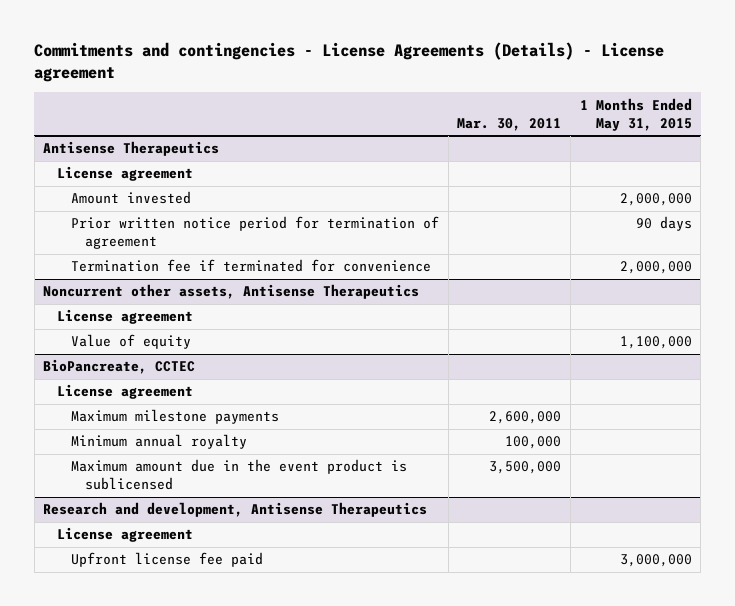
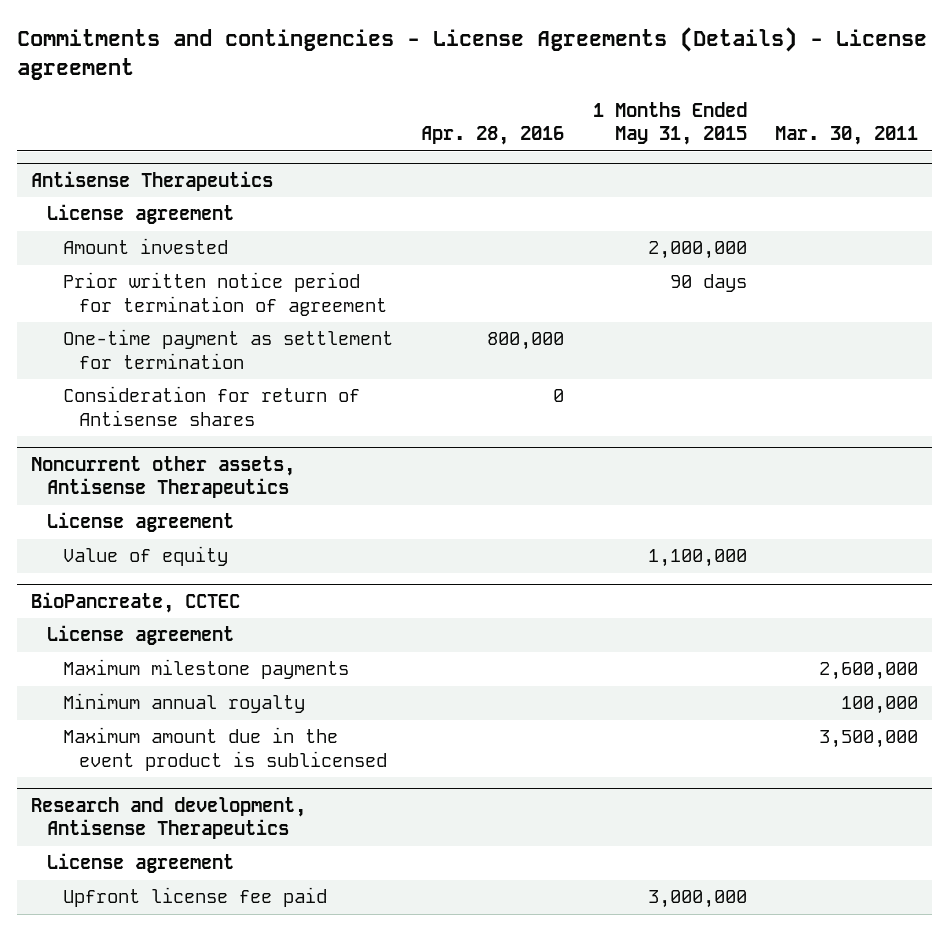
- | Mar. 30, 2011 | 1 Months Ended May 31, 2015
+ | Apr. 28, 2016 | 1 Months Ended May 31, 2015 | Mar. 30, 2011
@ Antisense Therapeutics
- Termination fee if terminated for convenience | | 2,000,000
+ One-time payment as settlement for termination | 800,000 | |
+ Consideration for return of Antisense shares | 0 | |

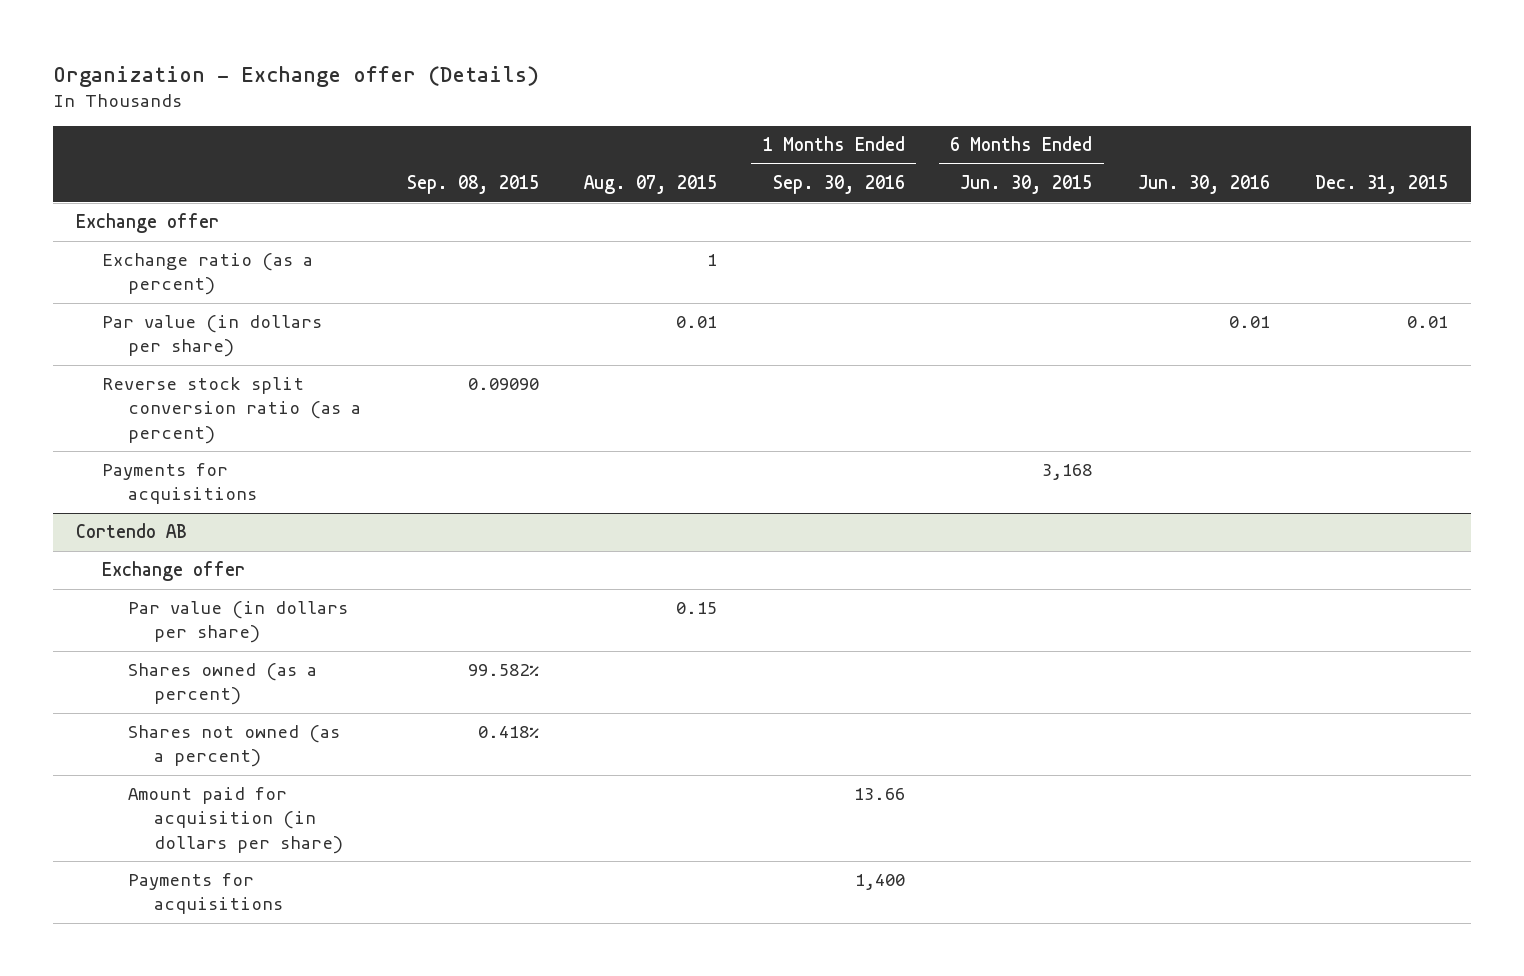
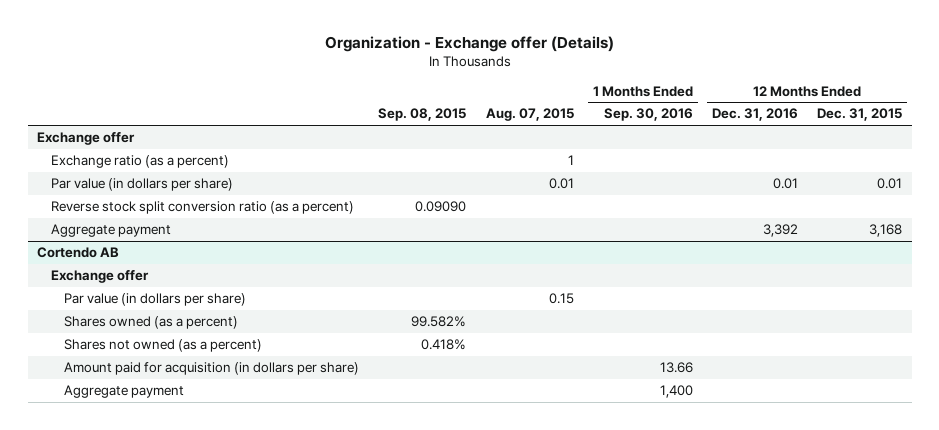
- | Sep. 08, 2015 | Aug. 07, 2015 | 1 Months Ended Sep. 30, 2016 | 6 Months Ended Jun. 30, 2015 | Jun. 30, 2016 | Dec. 31, 2015
+ | Sep. 08, 2015 | Aug. 07, 2015 | 1 Months Ended Sep. 30, 2016 | 12 Months Ended Dec. 31, 2016 | 12 Months Ended Dec. 31, 2015
- Payments for acquisitions | | | | 3,168 | |
+ Aggregate payment | | | | 3,392 | 3,168
@ Cortendo AB
- Payments for acquisitions | | | 1,400 | | |
+ Aggregate payment | | | 1,400 | |

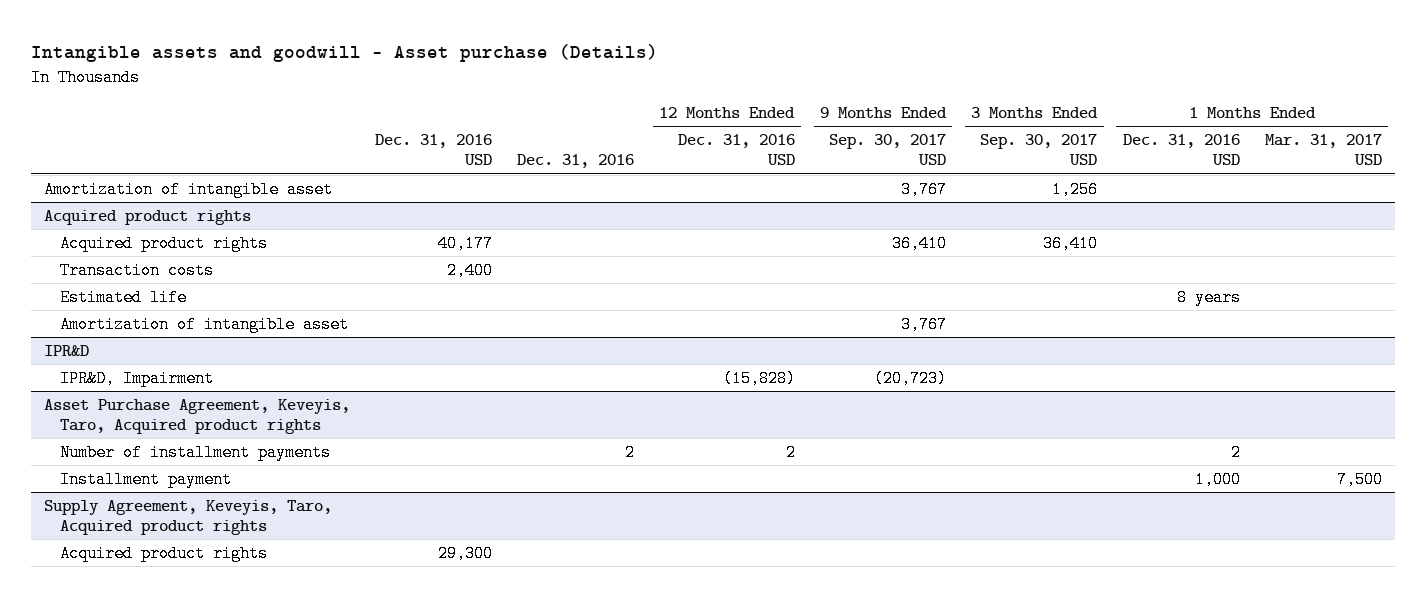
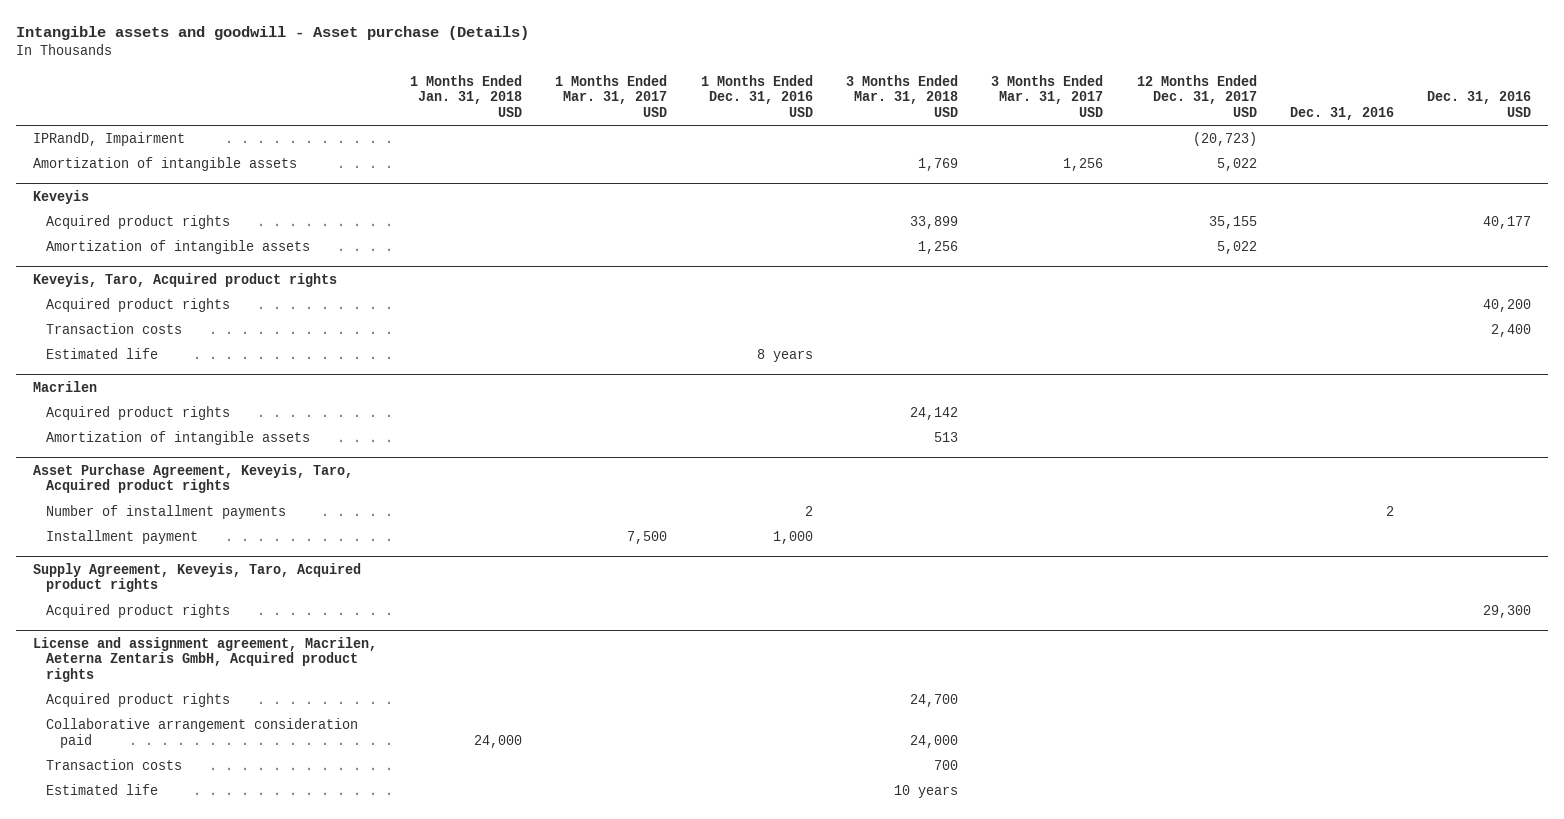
- | Dec. 31, 2016 USD | Dec. 31, 2016 | 12 Months Ended Dec. 31, 2016 USD | 9 Months Ended Sep. 30, 2017 USD | 3 Months Ended Sep. 30, 2017 USD | 1 Months Ended Dec. 31, 2016 USD | 1 Months Ended Mar. 31, 2017 USD
+ | 1 Months Ended Jan. 31, 2018 USD | 1 Months Ended Mar. 31, 2017 USD | 1 Months Ended Dec. 31, 2016 USD | 3 Months Ended Mar. 31, 2018 USD | 3 Months Ended Mar. 31, 2017 USD | 12 Months Ended Dec. 31, 2017 USD | Dec. 31, 2016 | Dec. 31, 2016 USD
- Amortization of intangible asset | | | | 3,767 | 1,256 | |
- Acquired product rights
+ IPRandD, Impairment | | | | | | (20,723) | |
+ Amortization of intangible assets | | | | 1,769 | 1,256 | 5,022 | |
+ Keveyis
- Transaction costs | 2,400 | | | | | |
- Estimated life | | | | | | 8 years |
- Amortization of intangible asset | | | | 3,767 | | |
- IPR&D
- IPR&D, Impairment | | | (15,828) | (20,723) | | |
+ Amortization of intangible assets | | | | 1,256 | | 5,022 | |
+ Keveyis, Taro, Acquired product rights
+ Acquired product rights | | | | | | | | 40,200
+ Transaction costs | | | | | | | | 2,400
+ Estimated life | | | 8 years | | | | |
+ Macrilen
+ Acquired product rights | | | | 24,142 | | | |
+ Amortization of intangible assets | | | | 513 | | | |
+ License and assignment agreement, Macrilen, Aeterna Zentaris GmbH, Acquired product rights
+ Acquired product rights | | | | 24,700 | | | |
+ Collaborative arrangement consideration paid | 24,000 | | | 24,000 | | | |
+ Transaction costs | | | | 700 | | | |
+ Estimated life | | | | 10 years | | | |

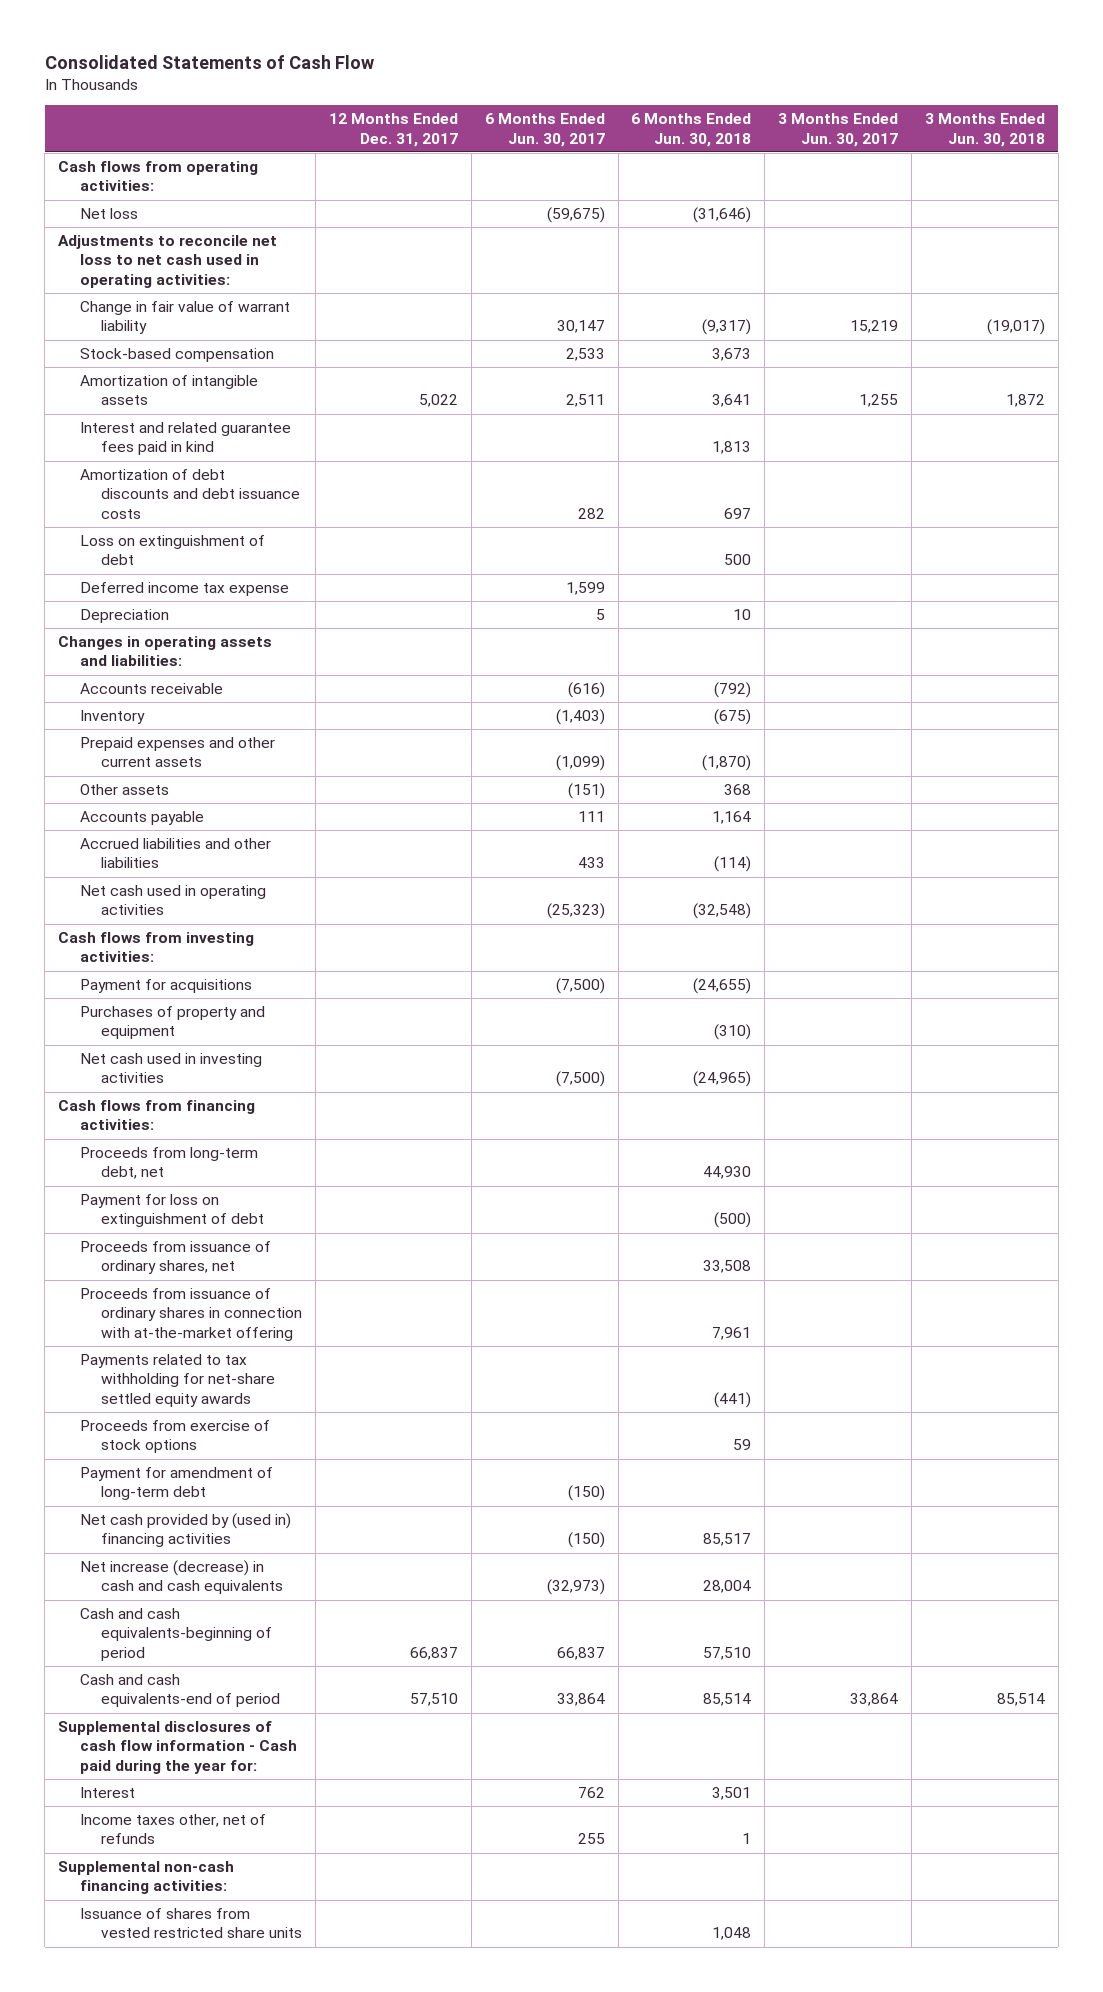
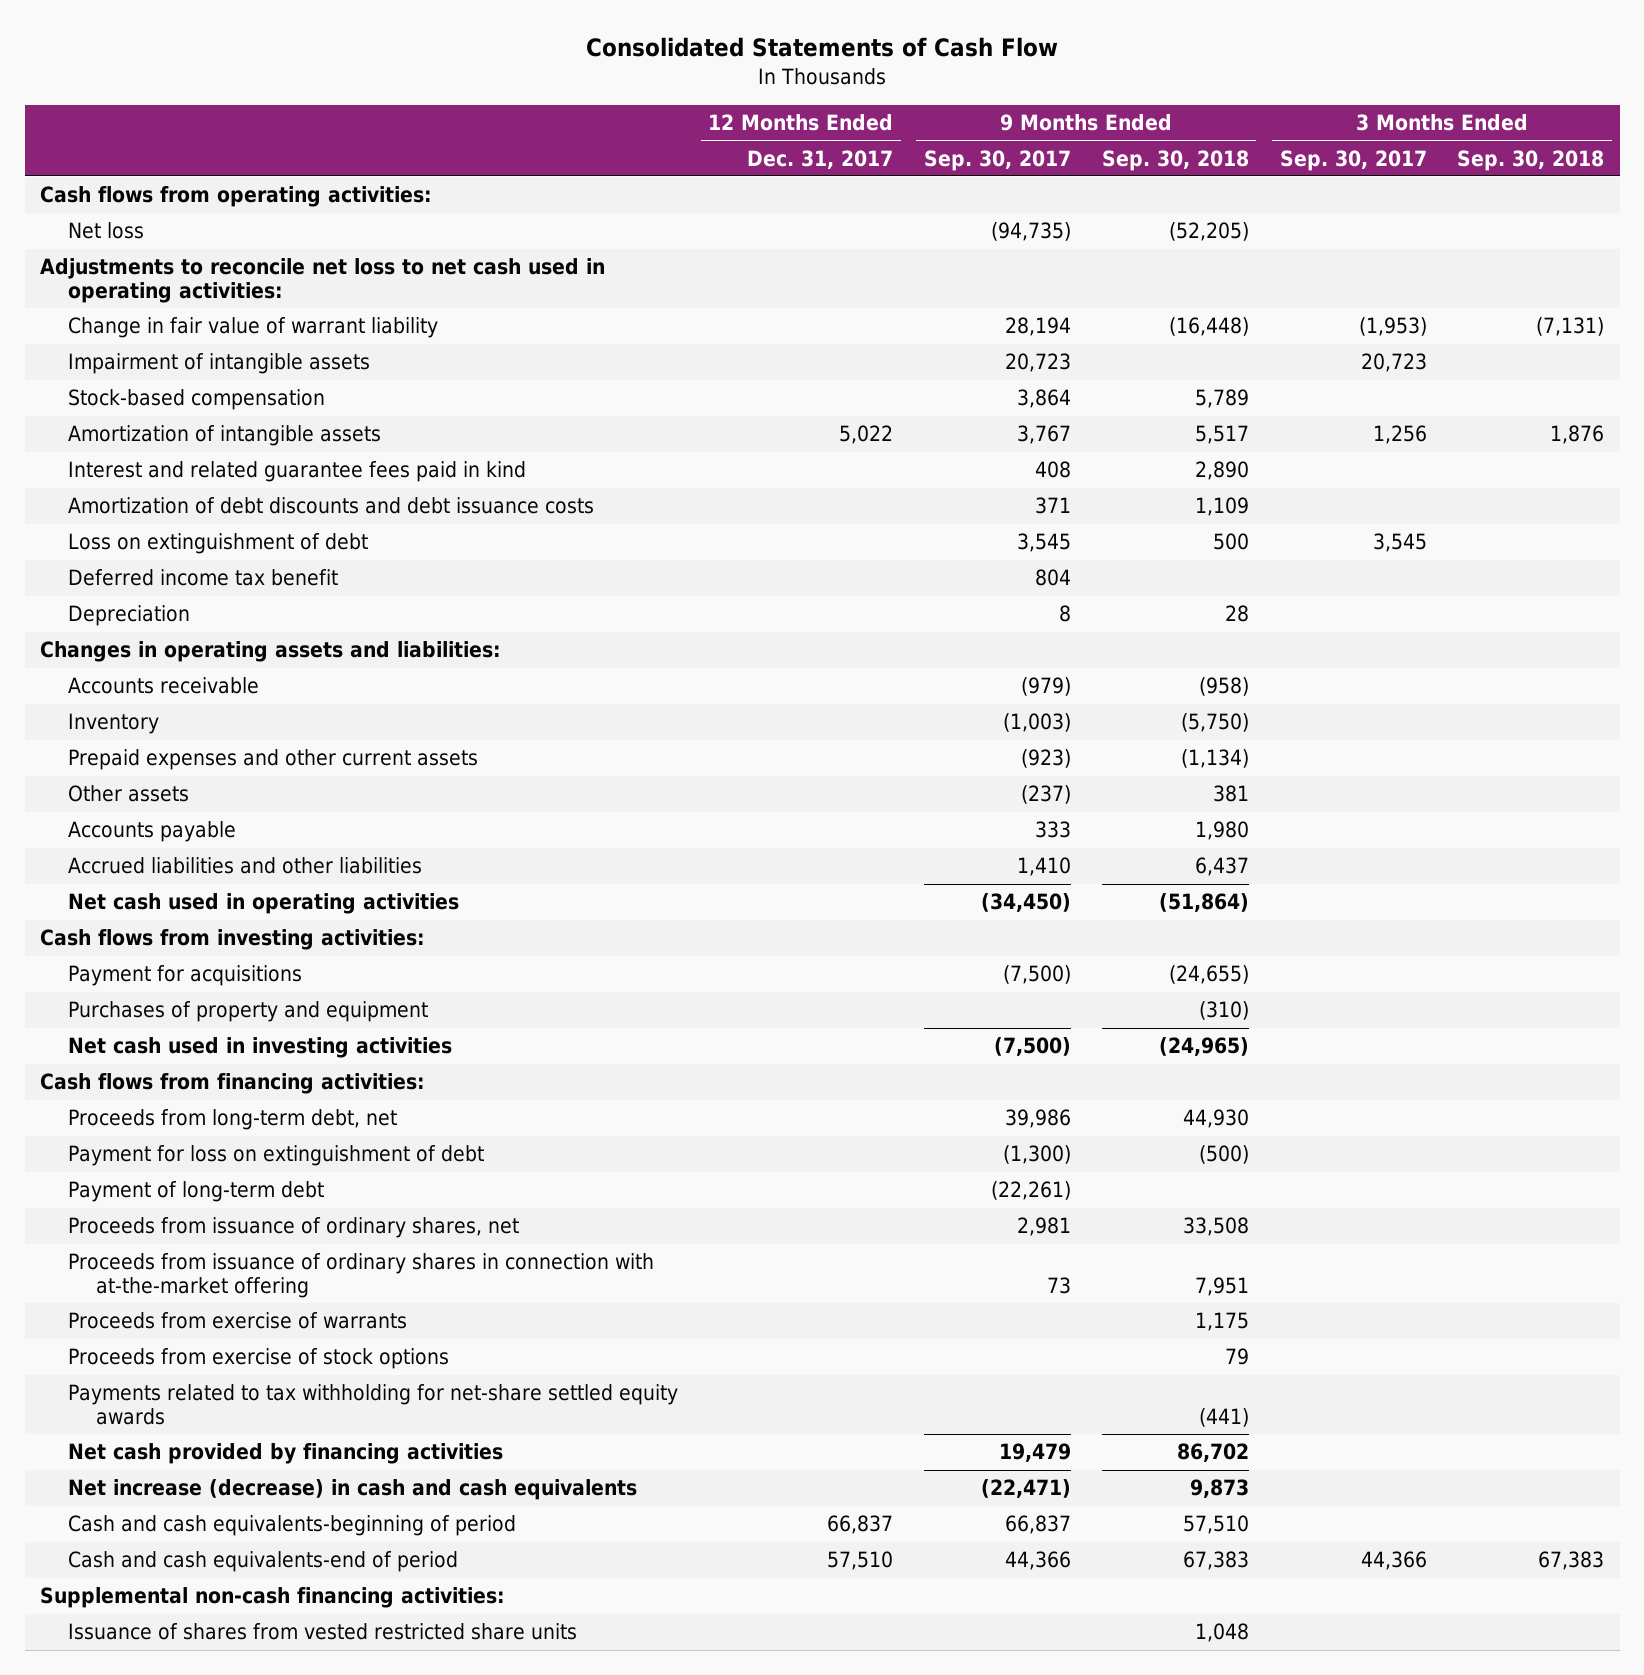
- | 12 Months Ended Dec. 31, 2017 | 6 Months Ended Jun. 30, 2017 | 6 Months Ended Jun. 30, 2018 | 3 Months Ended Jun. 30, 2017 | 3 Months Ended Jun. 30, 2018
+ | 12 Months Ended Dec. 31, 2017 | 9 Months Ended Sep. 30, 2017 | 9 Months Ended Sep. 30, 2018 | 3 Months Ended Sep. 30, 2017 | 3 Months Ended Sep. 30, 2018
+ Impairment of intangible assets | | 20,723 | | 20,723 |
- Deferred income tax expense | | 1,599 | | |
+ Deferred income tax benefit | | 804 | | |
+ Payment of long-term debt | | (22,261) | | |
+ Proceeds from exercise of warrants | | | 1,175 | |
- Payment for amendment of long-term debt | | (150) | | |
- Net cash provided by (used in) financing activities | | (150) | 85,517 | |
moved down: Payments related to tax withholding for net-share settled equity awards | | | (441) | |
+ Net cash provided by financing activities | | 19,479 | 86,702 | |
- Supplemental disclosures of cash flow information - Cash paid during the year for:
- Interest | | 762 | 3,501 | |
- Income taxes other, net of refunds | | 255 | 1 | |

